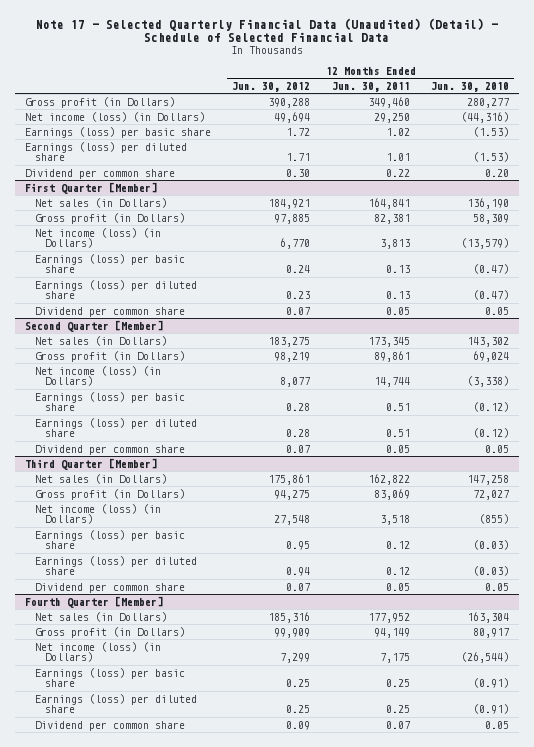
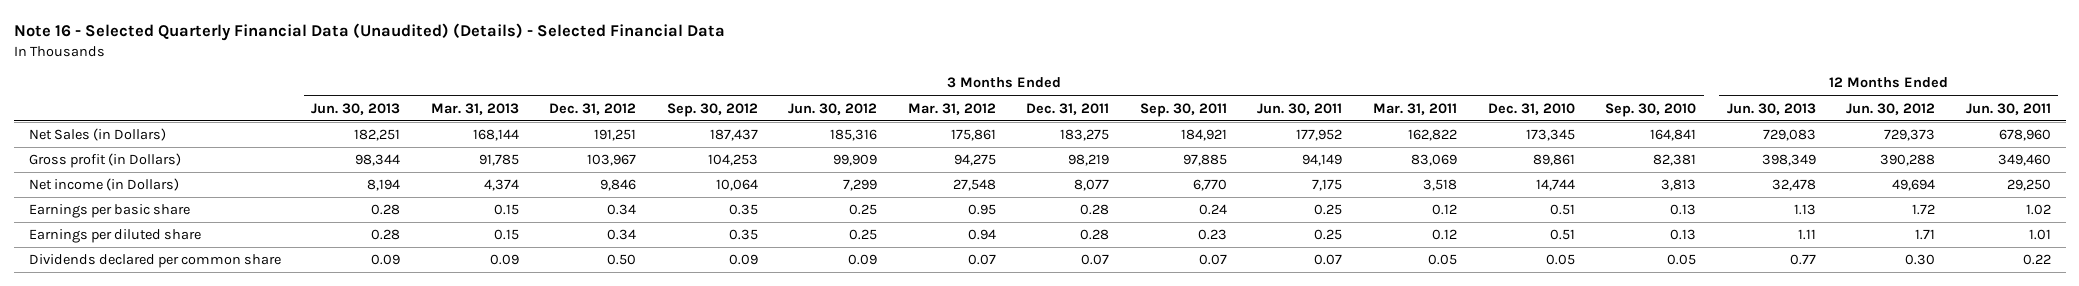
- Note 17 - Selected Quarterly Financial Data (Unaudited) (Detail) - Schedule of Selected Financial Data
+ Note 16 - Selected Quarterly Financial Data (Unaudited) (Details) - Selected Financial Data
- | 12 Months Ended Jun. 30, 2012 | 12 Months Ended Jun. 30, 2011 | 12 Months Ended Jun. 30, 2010
+ | 3 Months Ended Jun. 30, 2013 | 3 Months Ended Mar. 31, 2013 | 3 Months Ended Dec. 31, 2012 | 3 Months Ended Sep. 30, 2012 | 3 Months Ended Jun. 30, 2012 | 3 Months Ended Mar. 31, 2012 | 3 Months Ended Dec. 31, 2011 | 3 Months Ended Sep. 30, 2011 | 3 Months Ended Jun. 30, 2011 | 3 Months Ended Mar. 31, 2011 | 3 Months Ended Dec. 31, 2010 | 3 Months Ended Sep. 30, 2010 | 12 Months Ended Jun. 30, 2013 | 12 Months Ended Jun. 30, 2012 | 12 Months Ended Jun. 30, 2011
+ Net Sales (in Dollars) | 182,251 | 168,144 | 191,251 | 187,437 | 185,316 | 175,861 | 183,275 | 184,921 | 177,952 | 162,822 | 173,345 | 164,841 | 729,083 | 729,373 | 678,960
- Net income (loss) (in Dollars) | 49,694 | 29,250 | (44,316)
- Earnings (loss) per basic share | 1.72 | 1.02 | (1.53)
- Earnings (loss) per diluted share | 1.71 | 1.01 | (1.53)
- Dividend per common share | 0.30 | 0.22 | 0.20
- First Quarter [Member]
- Net sales (in Dollars) | 184,921 | 164,841 | 136,190
- Gross profit (in Dollars) | 97,885 | 82,381 | 58,309
- Net income (loss) (in Dollars) | 6,770 | 3,813 | (13,579)
- Earnings (loss) per basic share | 0.24 | 0.13 | (0.47)
- Earnings (loss) per diluted share | 0.23 | 0.13 | (0.47)
- Dividend per common share | 0.07 | 0.05 | 0.05
- Second Quarter [Member]
- Net sales (in Dollars) | 183,275 | 173,345 | 143,302
- Gross profit (in Dollars) | 98,219 | 89,861 | 69,024
- Net income (loss) (in Dollars) | 8,077 | 14,744 | (3,338)
- Earnings (loss) per basic share | 0.28 | 0.51 | (0.12)
- Earnings (loss) per diluted share | 0.28 | 0.51 | (0.12)
- Dividend per common share | 0.07 | 0.05 | 0.05
- Third Quarter [Member]
- Net sales (in Dollars) | 175,861 | 162,822 | 147,258
- Gross profit (in Dollars) | 94,275 | 83,069 | 72,027
- Net income (loss) (in Dollars) | 27,548 | 3,518 | (855)
- Earnings (loss) per basic share | 0.95 | 0.12 | (0.03)
- Earnings (loss) per diluted share | 0.94 | 0.12 | (0.03)
- Dividend per common share | 0.07 | 0.05 | 0.05
- Fourth Quarter [Member]
- Net sales (in Dollars) | 185,316 | 177,952 | 163,304
- Gross profit (in Dollars) | 99,909 | 94,149 | 80,917
- Net income (loss) (in Dollars) | 7,299 | 7,175 | (26,544)
- Earnings (loss) per basic share | 0.25 | 0.25 | (0.91)
- Earnings (loss) per diluted share | 0.25 | 0.25 | (0.91)
- Dividend per common share | 0.09 | 0.07 | 0.05
+ Net income (in Dollars) | 8,194 | 4,374 | 9,846 | 10,064 | 7,299 | 27,548 | 8,077 | 6,770 | 7,175 | 3,518 | 14,744 | 3,813 | 32,478 | 49,694 | 29,250
+ Earnings per basic share | 0.28 | 0.15 | 0.34 | 0.35 | 0.25 | 0.95 | 0.28 | 0.24 | 0.25 | 0.12 | 0.51 | 0.13 | 1.13 | 1.72 | 1.02
+ Earnings per diluted share | 0.28 | 0.15 | 0.34 | 0.35 | 0.25 | 0.94 | 0.28 | 0.23 | 0.25 | 0.12 | 0.51 | 0.13 | 1.11 | 1.71 | 1.01
+ Dividends declared per common share | 0.09 | 0.09 | 0.50 | 0.09 | 0.09 | 0.07 | 0.07 | 0.07 | 0.07 | 0.05 | 0.05 | 0.05 | 0.77 | 0.30 | 0.22

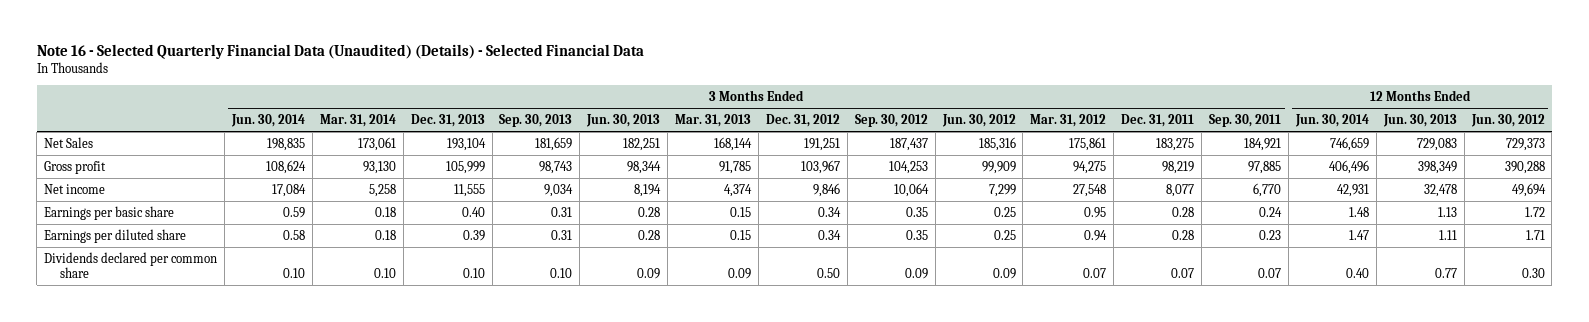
- | 3 Months Ended Jun. 30, 2013 | 3 Months Ended Mar. 31, 2013 | 3 Months Ended Dec. 31, 2012 | 3 Months Ended Sep. 30, 2012 | 3 Months Ended Jun. 30, 2012 | 3 Months Ended Mar. 31, 2012 | 3 Months Ended Dec. 31, 2011 | 3 Months Ended Sep. 30, 2011 | 3 Months Ended Jun. 30, 2011 | 3 Months Ended Mar. 31, 2011 | 3 Months Ended Dec. 31, 2010 | 3 Months Ended Sep. 30, 2010 | 12 Months Ended Jun. 30, 2013 | 12 Months Ended Jun. 30, 2012 | 12 Months Ended Jun. 30, 2011
+ | 3 Months Ended Jun. 30, 2014 | 3 Months Ended Mar. 31, 2014 | 3 Months Ended Dec. 31, 2013 | 3 Months Ended Sep. 30, 2013 | 3 Months Ended Jun. 30, 2013 | 3 Months Ended Mar. 31, 2013 | 3 Months Ended Dec. 31, 2012 | 3 Months Ended Sep. 30, 2012 | 3 Months Ended Jun. 30, 2012 | 3 Months Ended Mar. 31, 2012 | 3 Months Ended Dec. 31, 2011 | 3 Months Ended Sep. 30, 2011 | 12 Months Ended Jun. 30, 2014 | 12 Months Ended Jun. 30, 2013 | 12 Months Ended Jun. 30, 2012
- Net Sales (in Dollars) | 182,251 | 168,144 | 191,251 | 187,437 | 185,316 | 175,861 | 183,275 | 184,921 | 177,952 | 162,822 | 173,345 | 164,841 | 729,083 | 729,373 | 678,960
- Gross profit (in Dollars) | 98,344 | 91,785 | 103,967 | 104,253 | 99,909 | 94,275 | 98,219 | 97,885 | 94,149 | 83,069 | 89,861 | 82,381 | 398,349 | 390,288 | 349,460
- Net income (in Dollars) | 8,194 | 4,374 | 9,846 | 10,064 | 7,299 | 27,548 | 8,077 | 6,770 | 7,175 | 3,518 | 14,744 | 3,813 | 32,478 | 49,694 | 29,250
+ Net Sales | 198,835 | 173,061 | 193,104 | 181,659 | 182,251 | 168,144 | 191,251 | 187,437 | 185,316 | 175,861 | 183,275 | 184,921 | 746,659 | 729,083 | 729,373
+ Gross profit | 108,624 | 93,130 | 105,999 | 98,743 | 98,344 | 91,785 | 103,967 | 104,253 | 99,909 | 94,275 | 98,219 | 97,885 | 406,496 | 398,349 | 390,288
+ Net income | 17,084 | 5,258 | 11,555 | 9,034 | 8,194 | 4,374 | 9,846 | 10,064 | 7,299 | 27,548 | 8,077 | 6,770 | 42,931 | 32,478 | 49,694

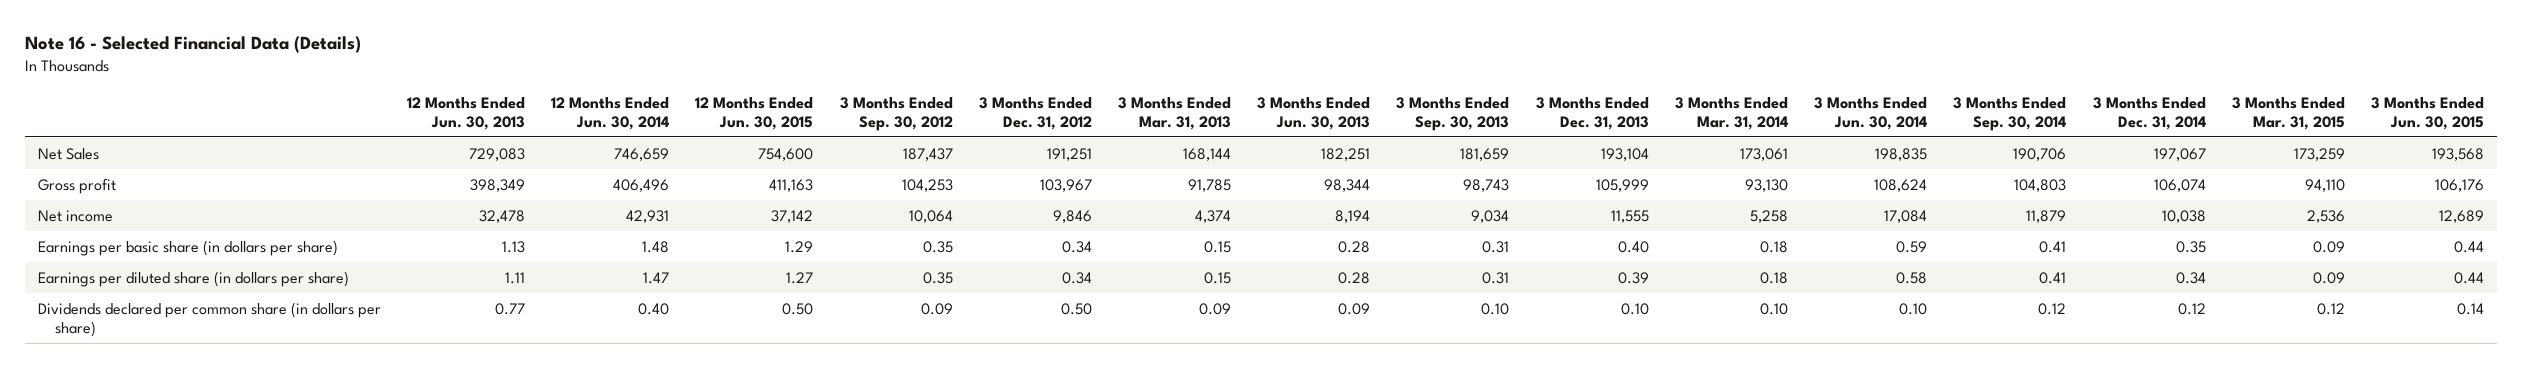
- Note 16 - Selected Quarterly Financial Data (Unaudited) (Details) - Selected Financial Data
+ Note 16 - Selected Financial Data (Details)
- | 3 Months Ended Jun. 30, 2014 | 3 Months Ended Mar. 31, 2014 | 3 Months Ended Dec. 31, 2013 | 3 Months Ended Sep. 30, 2013 | 3 Months Ended Jun. 30, 2013 | 3 Months Ended Mar. 31, 2013 | 3 Months Ended Dec. 31, 2012 | 3 Months Ended Sep. 30, 2012 | 3 Months Ended Jun. 30, 2012 | 3 Months Ended Mar. 31, 2012 | 3 Months Ended Dec. 31, 2011 | 3 Months Ended Sep. 30, 2011 | 12 Months Ended Jun. 30, 2014 | 12 Months Ended Jun. 30, 2013 | 12 Months Ended Jun. 30, 2012
+ | 12 Months Ended Jun. 30, 2013 | 12 Months Ended Jun. 30, 2014 | 12 Months Ended Jun. 30, 2015 | 3 Months Ended Sep. 30, 2012 | 3 Months Ended Dec. 31, 2012 | 3 Months Ended Mar. 31, 2013 | 3 Months Ended Jun. 30, 2013 | 3 Months Ended Sep. 30, 2013 | 3 Months Ended Dec. 31, 2013 | 3 Months Ended Mar. 31, 2014 | 3 Months Ended Jun. 30, 2014 | 3 Months Ended Sep. 30, 2014 | 3 Months Ended Dec. 31, 2014 | 3 Months Ended Mar. 31, 2015 | 3 Months Ended Jun. 30, 2015
- Earnings per basic share | 0.59 | 0.18 | 0.40 | 0.31 | 0.28 | 0.15 | 0.34 | 0.35 | 0.25 | 0.95 | 0.28 | 0.24 | 1.48 | 1.13 | 1.72
- Earnings per diluted share | 0.58 | 0.18 | 0.39 | 0.31 | 0.28 | 0.15 | 0.34 | 0.35 | 0.25 | 0.94 | 0.28 | 0.23 | 1.47 | 1.11 | 1.71
- Dividends declared per common share | 0.10 | 0.10 | 0.10 | 0.10 | 0.09 | 0.09 | 0.50 | 0.09 | 0.09 | 0.07 | 0.07 | 0.07 | 0.40 | 0.77 | 0.30
+ Earnings per basic share (in dollars per share) | 1.13 | 1.48 | 1.29 | 0.35 | 0.34 | 0.15 | 0.28 | 0.31 | 0.40 | 0.18 | 0.59 | 0.41 | 0.35 | 0.09 | 0.44
+ Earnings per diluted share (in dollars per share) | 1.11 | 1.47 | 1.27 | 0.35 | 0.34 | 0.15 | 0.28 | 0.31 | 0.39 | 0.18 | 0.58 | 0.41 | 0.34 | 0.09 | 0.44
+ Dividends declared per common share (in dollars per share) | 0.77 | 0.40 | 0.50 | 0.09 | 0.50 | 0.09 | 0.09 | 0.10 | 0.10 | 0.10 | 0.10 | 0.12 | 0.12 | 0.12 | 0.14

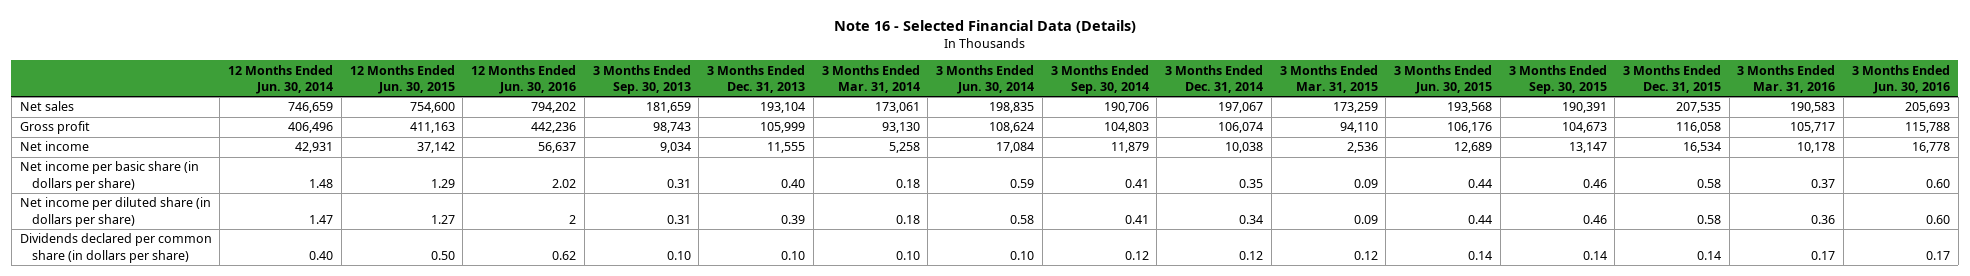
- | 12 Months Ended Jun. 30, 2013 | 12 Months Ended Jun. 30, 2014 | 12 Months Ended Jun. 30, 2015 | 3 Months Ended Sep. 30, 2012 | 3 Months Ended Dec. 31, 2012 | 3 Months Ended Mar. 31, 2013 | 3 Months Ended Jun. 30, 2013 | 3 Months Ended Sep. 30, 2013 | 3 Months Ended Dec. 31, 2013 | 3 Months Ended Mar. 31, 2014 | 3 Months Ended Jun. 30, 2014 | 3 Months Ended Sep. 30, 2014 | 3 Months Ended Dec. 31, 2014 | 3 Months Ended Mar. 31, 2015 | 3 Months Ended Jun. 30, 2015
+ | 12 Months Ended Jun. 30, 2014 | 12 Months Ended Jun. 30, 2015 | 12 Months Ended Jun. 30, 2016 | 3 Months Ended Sep. 30, 2013 | 3 Months Ended Dec. 31, 2013 | 3 Months Ended Mar. 31, 2014 | 3 Months Ended Jun. 30, 2014 | 3 Months Ended Sep. 30, 2014 | 3 Months Ended Dec. 31, 2014 | 3 Months Ended Mar. 31, 2015 | 3 Months Ended Jun. 30, 2015 | 3 Months Ended Sep. 30, 2015 | 3 Months Ended Dec. 31, 2015 | 3 Months Ended Mar. 31, 2016 | 3 Months Ended Jun. 30, 2016
- Net Sales | 729,083 | 746,659 | 754,600 | 187,437 | 191,251 | 168,144 | 182,251 | 181,659 | 193,104 | 173,061 | 198,835 | 190,706 | 197,067 | 173,259 | 193,568
+ Net sales | 746,659 | 754,600 | 794,202 | 181,659 | 193,104 | 173,061 | 198,835 | 190,706 | 197,067 | 173,259 | 193,568 | 190,391 | 207,535 | 190,583 | 205,693
- Earnings per basic share (in dollars per share) | 1.13 | 1.48 | 1.29 | 0.35 | 0.34 | 0.15 | 0.28 | 0.31 | 0.40 | 0.18 | 0.59 | 0.41 | 0.35 | 0.09 | 0.44
- Earnings per diluted share (in dollars per share) | 1.11 | 1.47 | 1.27 | 0.35 | 0.34 | 0.15 | 0.28 | 0.31 | 0.39 | 0.18 | 0.58 | 0.41 | 0.34 | 0.09 | 0.44
+ Net income per basic share (in dollars per share) | 1.48 | 1.29 | 2.02 | 0.31 | 0.40 | 0.18 | 0.59 | 0.41 | 0.35 | 0.09 | 0.44 | 0.46 | 0.58 | 0.37 | 0.60
+ Net income per diluted share (in dollars per share) | 1.47 | 1.27 | 2 | 0.31 | 0.39 | 0.18 | 0.58 | 0.41 | 0.34 | 0.09 | 0.44 | 0.46 | 0.58 | 0.36 | 0.60

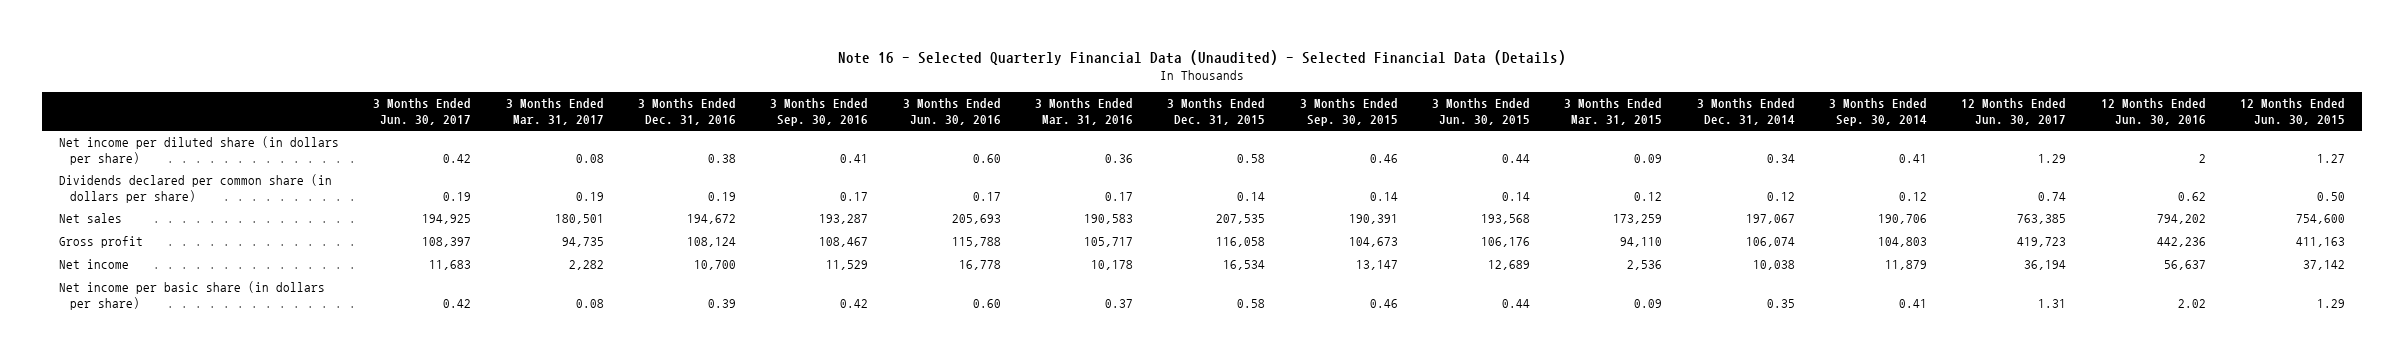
- Note 16 - Selected Financial Data (Details)
+ Note 16 - Selected Quarterly Financial Data (Unaudited) - Selected Financial Data (Details)
- | 12 Months Ended Jun. 30, 2014 | 12 Months Ended Jun. 30, 2015 | 12 Months Ended Jun. 30, 2016 | 3 Months Ended Sep. 30, 2013 | 3 Months Ended Dec. 31, 2013 | 3 Months Ended Mar. 31, 2014 | 3 Months Ended Jun. 30, 2014 | 3 Months Ended Sep. 30, 2014 | 3 Months Ended Dec. 31, 2014 | 3 Months Ended Mar. 31, 2015 | 3 Months Ended Jun. 30, 2015 | 3 Months Ended Sep. 30, 2015 | 3 Months Ended Dec. 31, 2015 | 3 Months Ended Mar. 31, 2016 | 3 Months Ended Jun. 30, 2016
+ | 3 Months Ended Jun. 30, 2017 | 3 Months Ended Mar. 31, 2017 | 3 Months Ended Dec. 31, 2016 | 3 Months Ended Sep. 30, 2016 | 3 Months Ended Jun. 30, 2016 | 3 Months Ended Mar. 31, 2016 | 3 Months Ended Dec. 31, 2015 | 3 Months Ended Sep. 30, 2015 | 3 Months Ended Jun. 30, 2015 | 3 Months Ended Mar. 31, 2015 | 3 Months Ended Dec. 31, 2014 | 3 Months Ended Sep. 30, 2014 | 12 Months Ended Jun. 30, 2017 | 12 Months Ended Jun. 30, 2016 | 12 Months Ended Jun. 30, 2015
moved up: Net income per diluted share (in dollars per share) | 0.42 | 0.08 | 0.38 | 0.41 | 0.60 | 0.36 | 0.58 | 0.46 | 0.44 | 0.09 | 0.34 | 0.41 | 1.29 | 2 | 1.27
moved up: Dividends declared per common share (in dollars per share) | 0.19 | 0.19 | 0.19 | 0.17 | 0.17 | 0.17 | 0.14 | 0.14 | 0.14 | 0.12 | 0.12 | 0.12 | 0.74 | 0.62 | 0.50

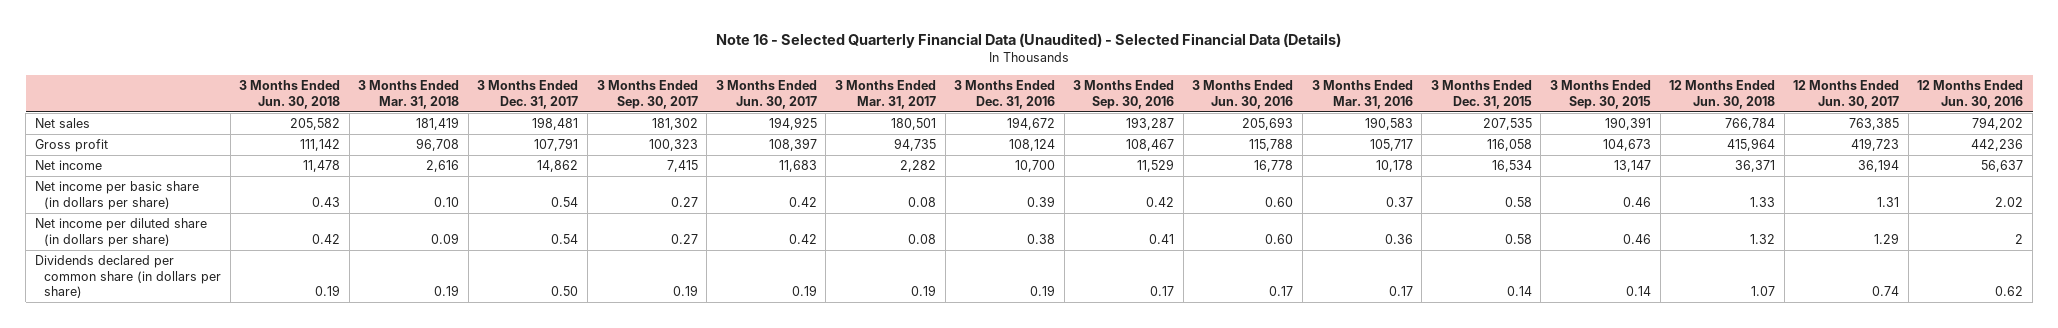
- | 3 Months Ended Jun. 30, 2017 | 3 Months Ended Mar. 31, 2017 | 3 Months Ended Dec. 31, 2016 | 3 Months Ended Sep. 30, 2016 | 3 Months Ended Jun. 30, 2016 | 3 Months Ended Mar. 31, 2016 | 3 Months Ended Dec. 31, 2015 | 3 Months Ended Sep. 30, 2015 | 3 Months Ended Jun. 30, 2015 | 3 Months Ended Mar. 31, 2015 | 3 Months Ended Dec. 31, 2014 | 3 Months Ended Sep. 30, 2014 | 12 Months Ended Jun. 30, 2017 | 12 Months Ended Jun. 30, 2016 | 12 Months Ended Jun. 30, 2015
+ | 3 Months Ended Jun. 30, 2018 | 3 Months Ended Mar. 31, 2018 | 3 Months Ended Dec. 31, 2017 | 3 Months Ended Sep. 30, 2017 | 3 Months Ended Jun. 30, 2017 | 3 Months Ended Mar. 31, 2017 | 3 Months Ended Dec. 31, 2016 | 3 Months Ended Sep. 30, 2016 | 3 Months Ended Jun. 30, 2016 | 3 Months Ended Mar. 31, 2016 | 3 Months Ended Dec. 31, 2015 | 3 Months Ended Sep. 30, 2015 | 12 Months Ended Jun. 30, 2018 | 12 Months Ended Jun. 30, 2017 | 12 Months Ended Jun. 30, 2016
moved down: Net income per diluted share (in dollars per share) | 0.42 | 0.09 | 0.54 | 0.27 | 0.42 | 0.08 | 0.38 | 0.41 | 0.60 | 0.36 | 0.58 | 0.46 | 1.32 | 1.29 | 2
moved down: Dividends declared per common share (in dollars per share) | 0.19 | 0.19 | 0.50 | 0.19 | 0.19 | 0.19 | 0.19 | 0.17 | 0.17 | 0.17 | 0.14 | 0.14 | 1.07 | 0.74 | 0.62

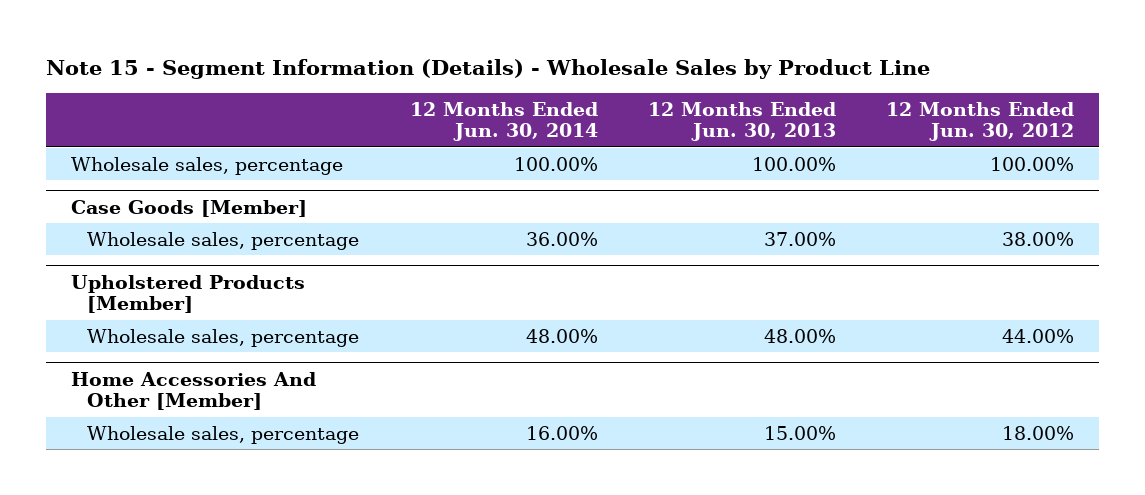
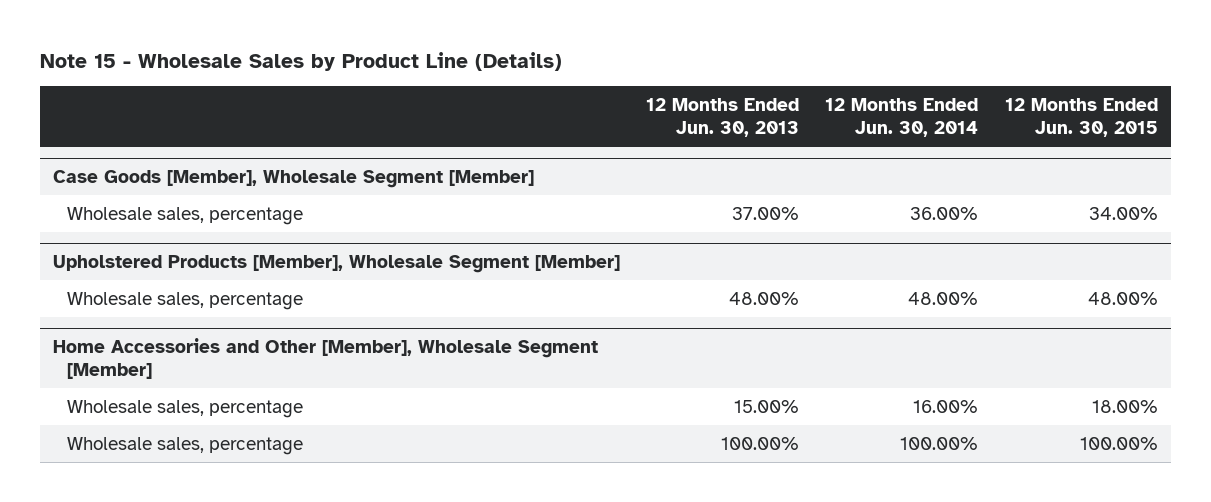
- Note 15 - Segment Information (Details) - Wholesale Sales by Product Line
+ Note 15 - Wholesale Sales by Product Line (Details)
- | 12 Months Ended Jun. 30, 2014 | 12 Months Ended Jun. 30, 2013 | 12 Months Ended Jun. 30, 2012
+ | 12 Months Ended Jun. 30, 2013 | 12 Months Ended Jun. 30, 2014 | 12 Months Ended Jun. 30, 2015
- Wholesale sales, percentage | 100.00% | 100.00% | 100.00%
- Case Goods [Member]
+ Case Goods [Member], Wholesale Segment [Member]
- Upholstered Products [Member]
+ Upholstered Products [Member], Wholesale Segment [Member]
- Home Accessories And Other [Member]
+ Home Accessories and Other [Member], Wholesale Segment [Member]
+ Wholesale sales, percentage | 100.00% | 100.00% | 100.00%

